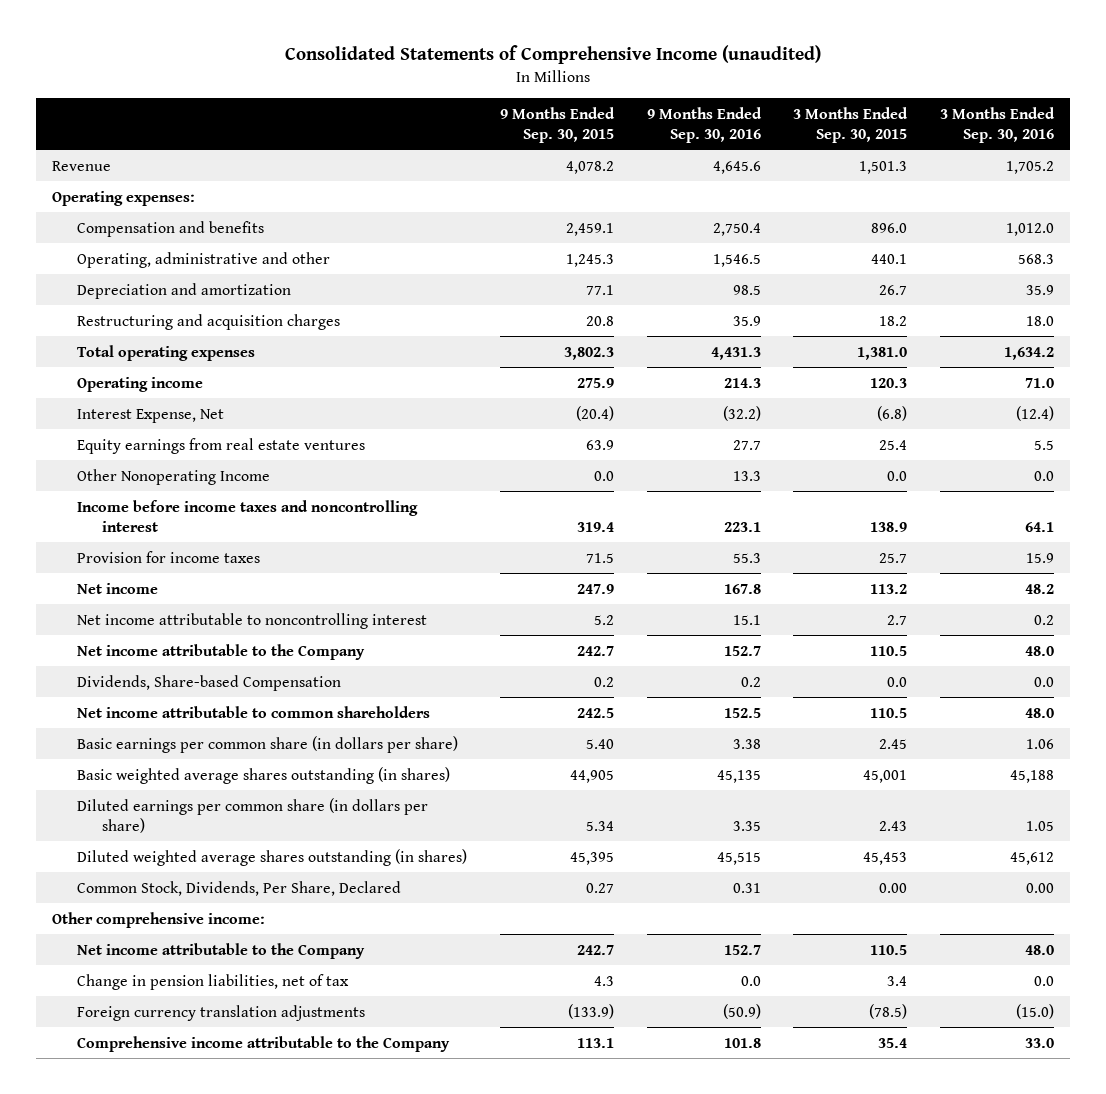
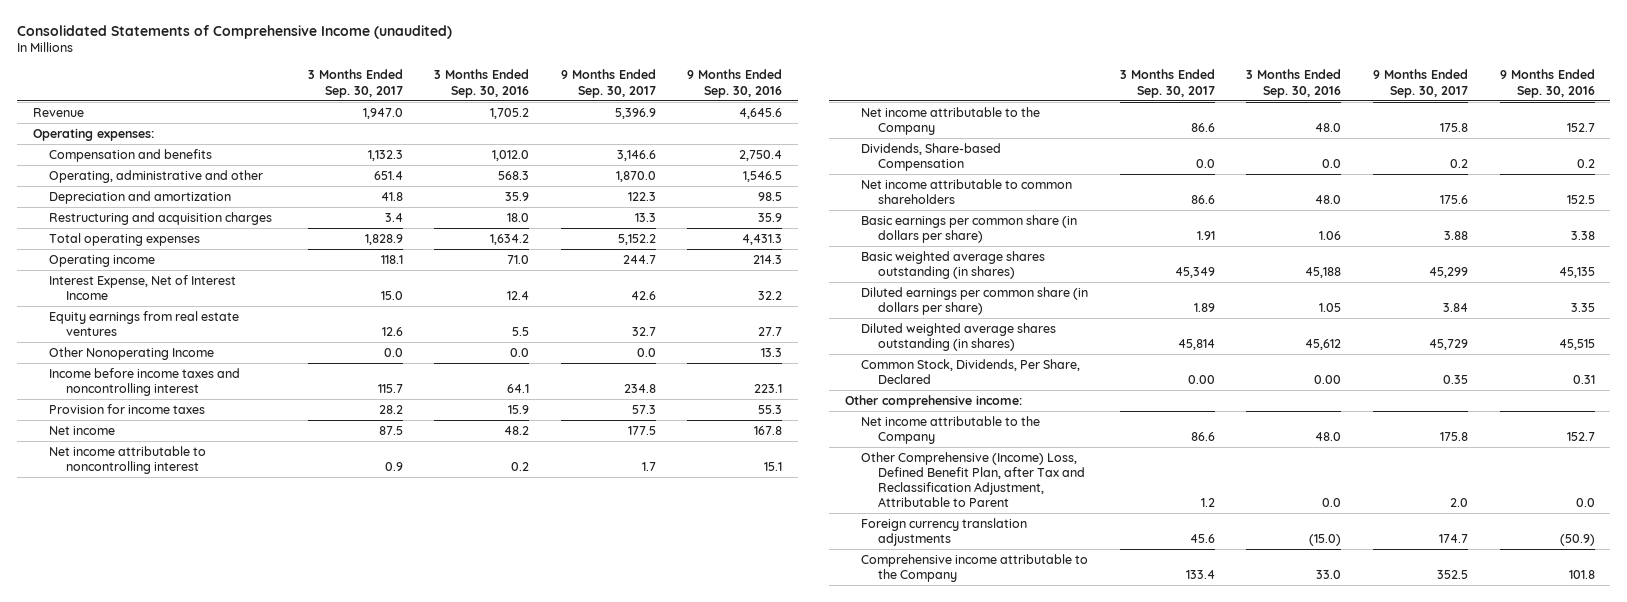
- | 9 Months Ended Sep. 30, 2015 | 9 Months Ended Sep. 30, 2016 | 3 Months Ended Sep. 30, 2015 | 3 Months Ended Sep. 30, 2016
+ | 3 Months Ended Sep. 30, 2017 | 3 Months Ended Sep. 30, 2016 | 9 Months Ended Sep. 30, 2017 | 9 Months Ended Sep. 30, 2016
- Interest Expense, Net | (20.4) | (32.2) | (6.8) | (12.4)
+ Interest Expense, Net of Interest Income | 15.0 | 12.4 | 42.6 | 32.2
- Change in pension liabilities, net of tax | 4.3 | 0.0 | 3.4 | 0.0
+ Other Comprehensive (Income) Loss, Defined Benefit Plan, after Tax and Reclassification Adjustment, Attributable to Parent | 1.2 | 0.0 | 2.0 | 0.0

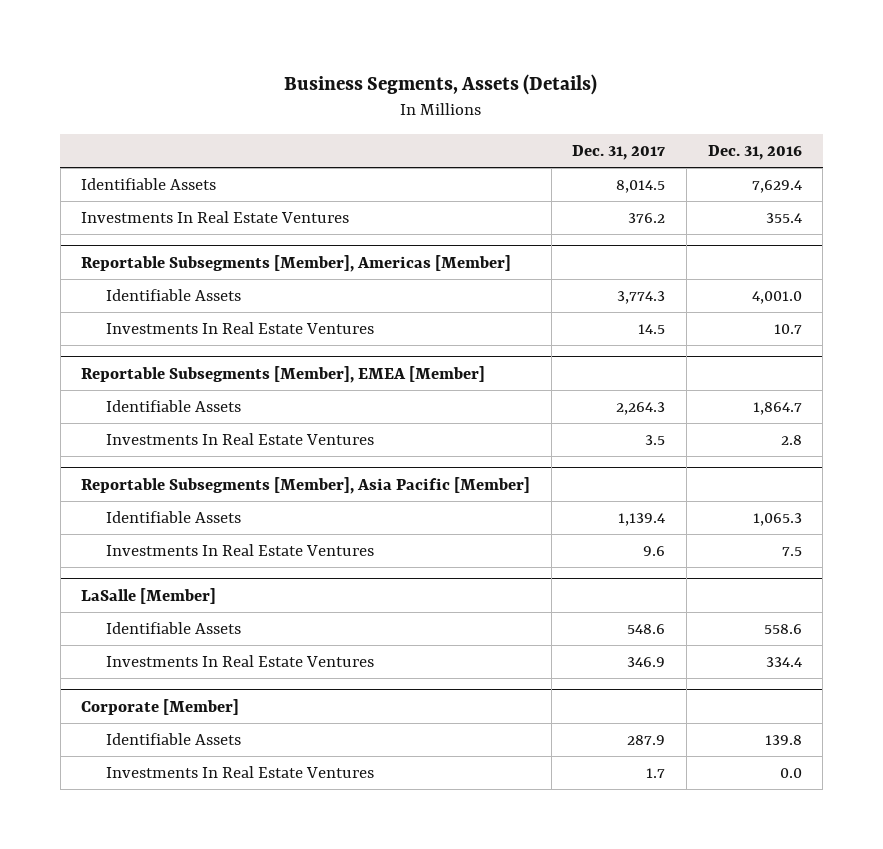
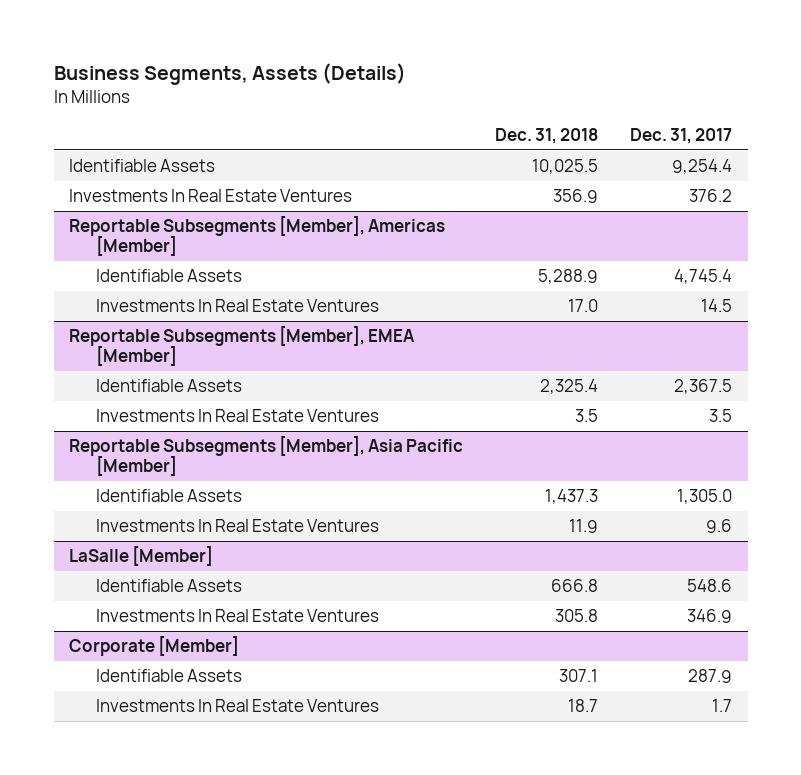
- | Dec. 31, 2017 | Dec. 31, 2016
+ | Dec. 31, 2018 | Dec. 31, 2017
- Identifiable Assets | 8,014.5 | 7,629.4
+ Identifiable Assets | 10,025.5 | 9,254.4
@ Reportable Subsegments [Member], Americas [Member]
- Identifiable Assets | 3,774.3 | 4,001.0
+ Identifiable Assets | 5,288.9 | 4,745.4
@ Reportable Subsegments [Member], EMEA [Member]
- Identifiable Assets | 2,264.3 | 1,864.7
+ Identifiable Assets | 2,325.4 | 2,367.5
@ Reportable Subsegments [Member], Asia Pacific [Member]
- Identifiable Assets | 1,139.4 | 1,065.3
+ Identifiable Assets | 1,437.3 | 1,305.0

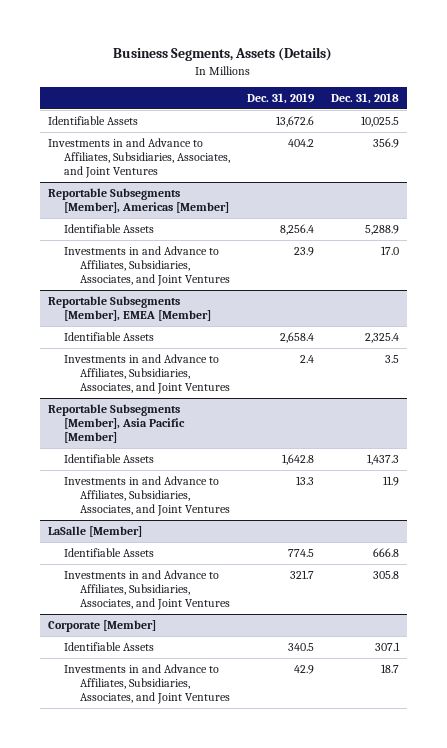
- | Dec. 31, 2018 | Dec. 31, 2017
+ | Dec. 31, 2019 | Dec. 31, 2018
- Investments In Real Estate Ventures | 356.9 | 376.2
+ Investments in and Advance to Affiliates, Subsidiaries, Associates, and Joint Ventures | 404.2 | 356.9
@ Reportable Subsegments [Member], Americas [Member]
- Investments In Real Estate Ventures | 17.0 | 14.5
+ Investments in and Advance to Affiliates, Subsidiaries, Associates, and Joint Ventures | 23.9 | 17.0
@ Reportable Subsegments [Member], EMEA [Member]
- Investments In Real Estate Ventures | 3.5 | 3.5
+ Investments in and Advance to Affiliates, Subsidiaries, Associates, and Joint Ventures | 2.4 | 3.5
@ Reportable Subsegments [Member], Asia Pacific [Member]
- Investments In Real Estate Ventures | 11.9 | 9.6
+ Investments in and Advance to Affiliates, Subsidiaries, Associates, and Joint Ventures | 13.3 | 11.9
@ LaSalle [Member]
- Investments In Real Estate Ventures | 305.8 | 346.9
+ Investments in and Advance to Affiliates, Subsidiaries, Associates, and Joint Ventures | 321.7 | 305.8
@ Corporate [Member]
- Investments In Real Estate Ventures | 18.7 | 1.7
+ Investments in and Advance to Affiliates, Subsidiaries, Associates, and Joint Ventures | 42.9 | 18.7

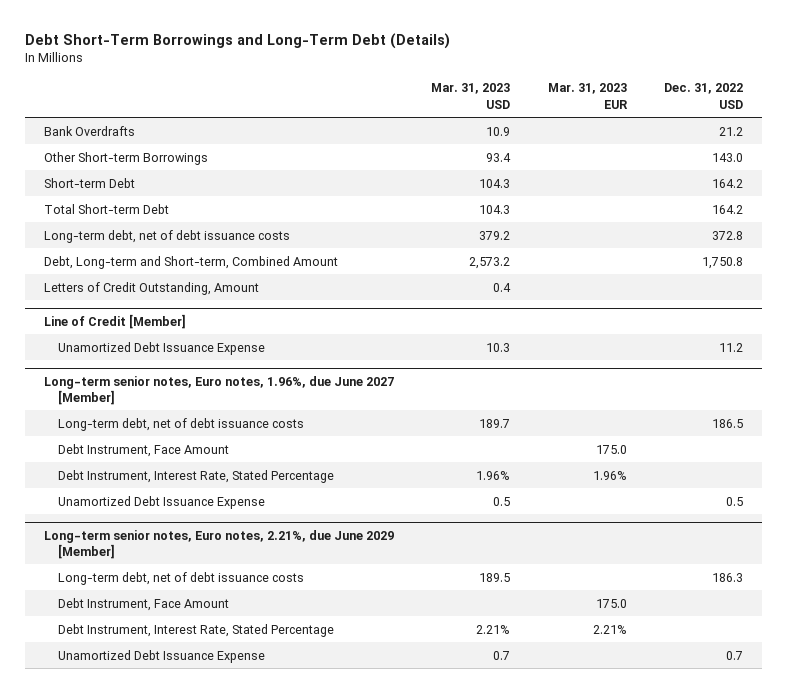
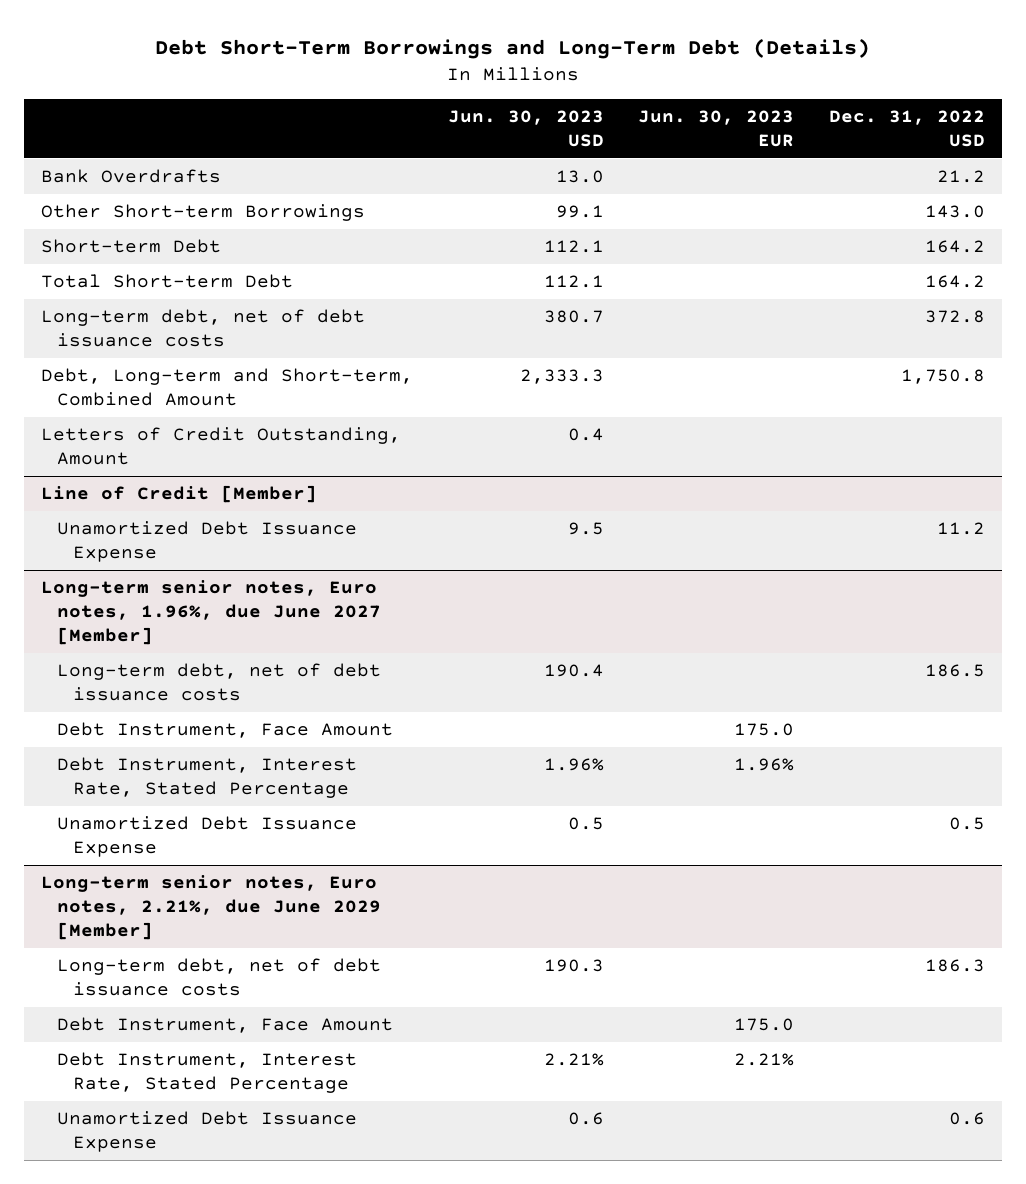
- | Mar. 31, 2023 USD | Mar. 31, 2023 EUR | Dec. 31, 2022 USD
+ | Jun. 30, 2023 USD | Jun. 30, 2023 EUR | Dec. 31, 2022 USD
@ Long-term senior notes, Euro notes, 2.21%, due June 2029 [Member]
- Unamortized Debt Issuance Expense | 0.7 | | 0.7
+ Unamortized Debt Issuance Expense | 0.6 | | 0.6

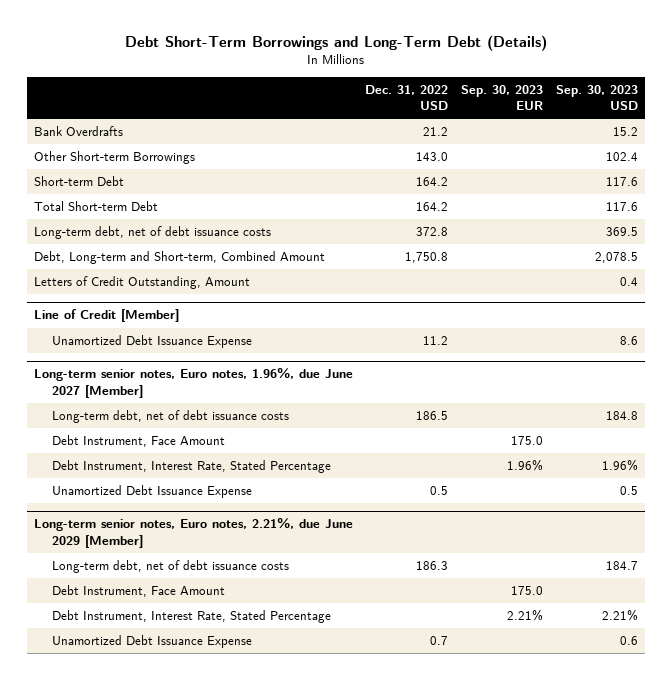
- | Jun. 30, 2023 USD | Jun. 30, 2023 EUR | Dec. 31, 2022 USD
+ | Dec. 31, 2022 USD | Sep. 30, 2023 EUR | Sep. 30, 2023 USD
@ Long-term senior notes, Euro notes, 2.21%, due June 2029 [Member]
- Unamortized Debt Issuance Expense | 0.6 | | 0.6
+ Unamortized Debt Issuance Expense | 0.7 | | 0.6

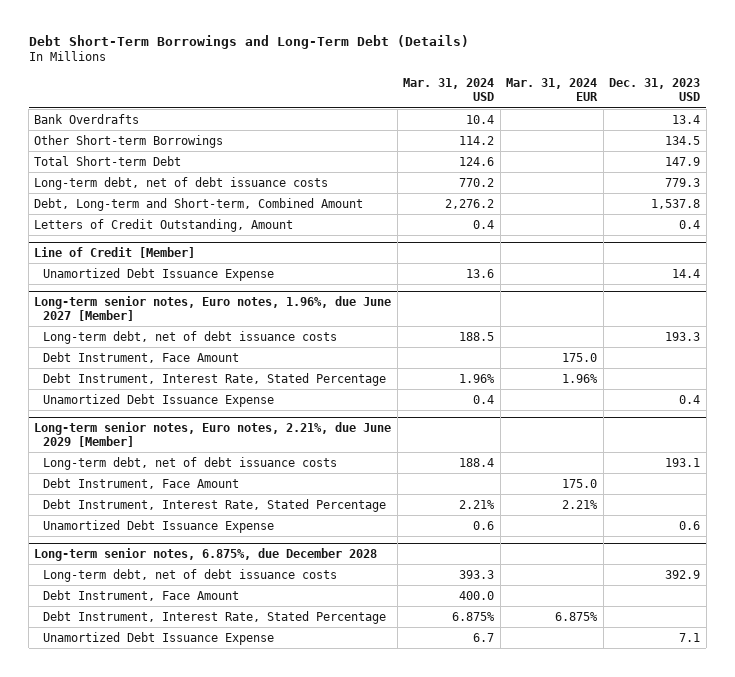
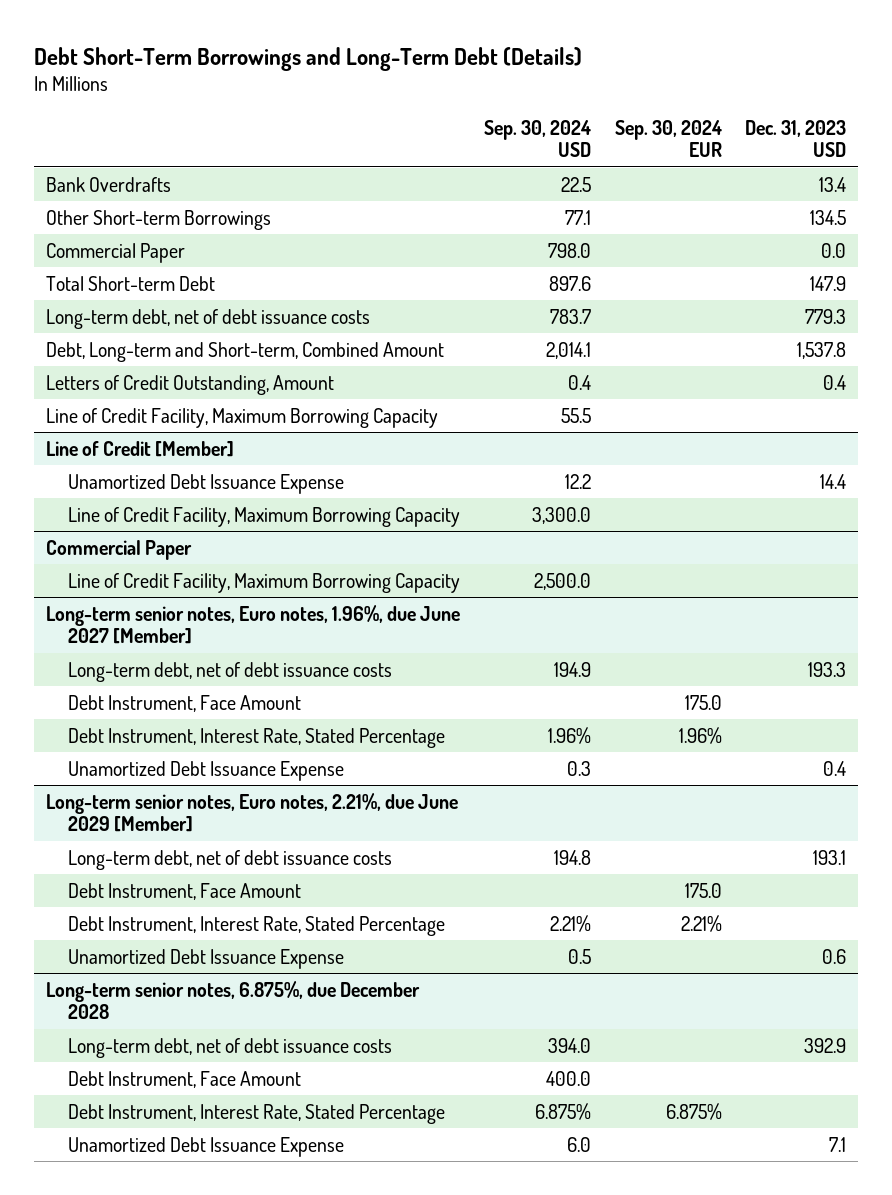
- | Mar. 31, 2024 USD | Mar. 31, 2024 EUR | Dec. 31, 2023 USD
+ | Sep. 30, 2024 USD | Sep. 30, 2024 EUR | Dec. 31, 2023 USD
+ Commercial Paper | 798.0 | | 0.0
+ Line of Credit Facility, Maximum Borrowing Capacity | 55.5 | |
@ Line of Credit [Member]
+ Line of Credit Facility, Maximum Borrowing Capacity | 3,300.0 | |
+ Commercial Paper
+ Line of Credit Facility, Maximum Borrowing Capacity | 2,500.0 | |

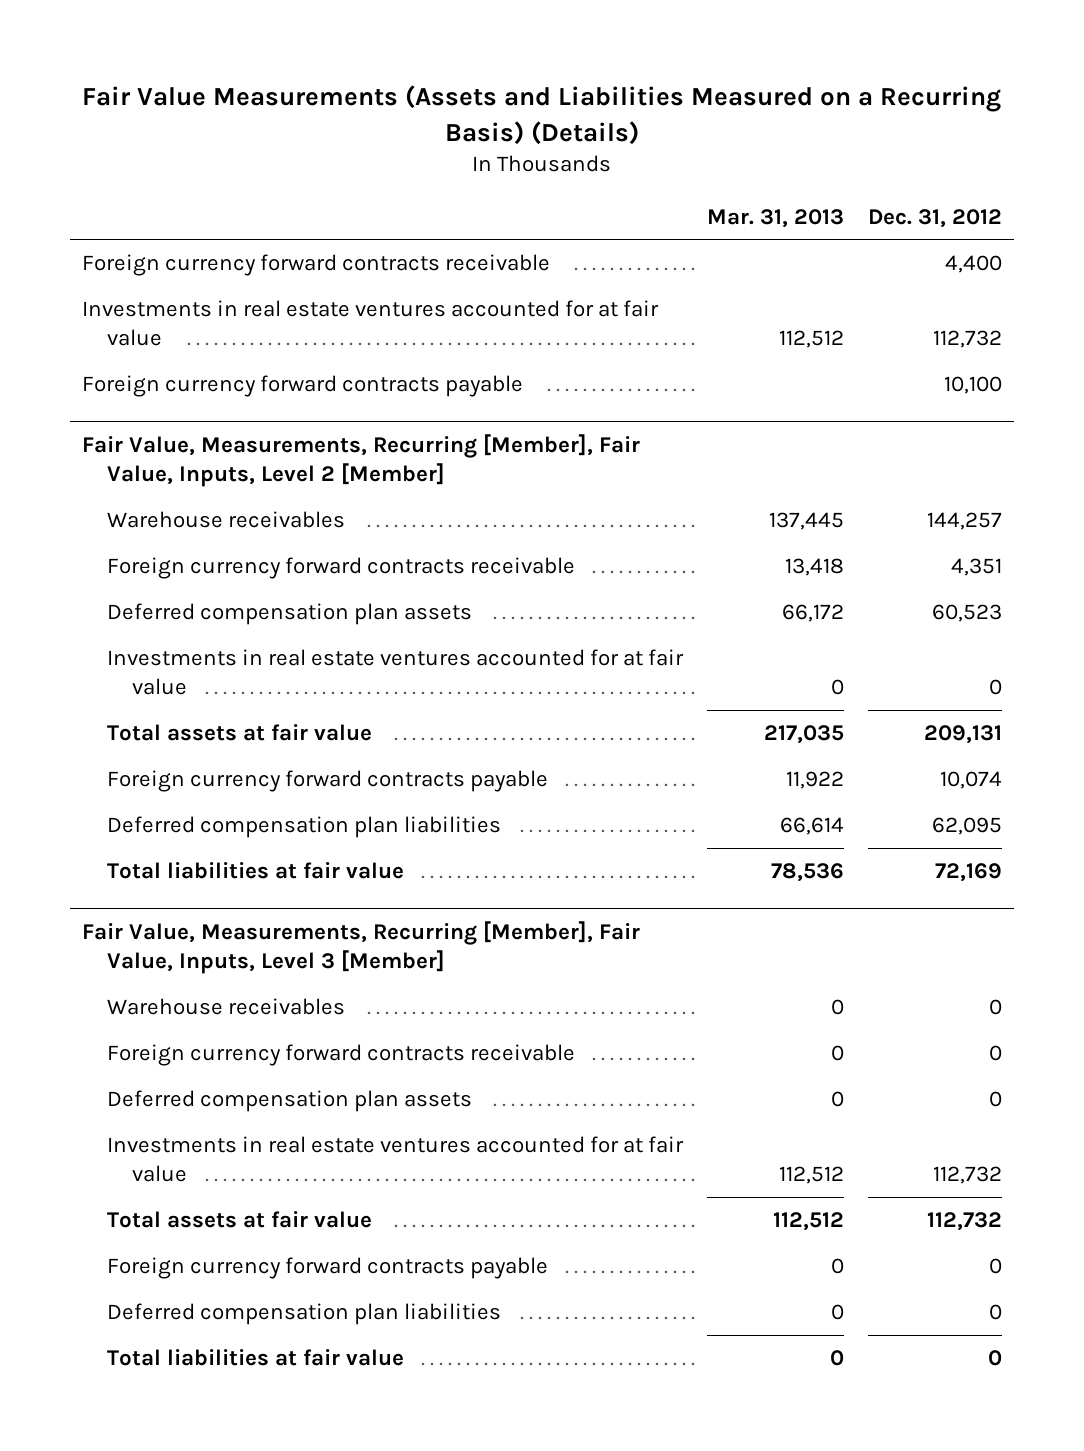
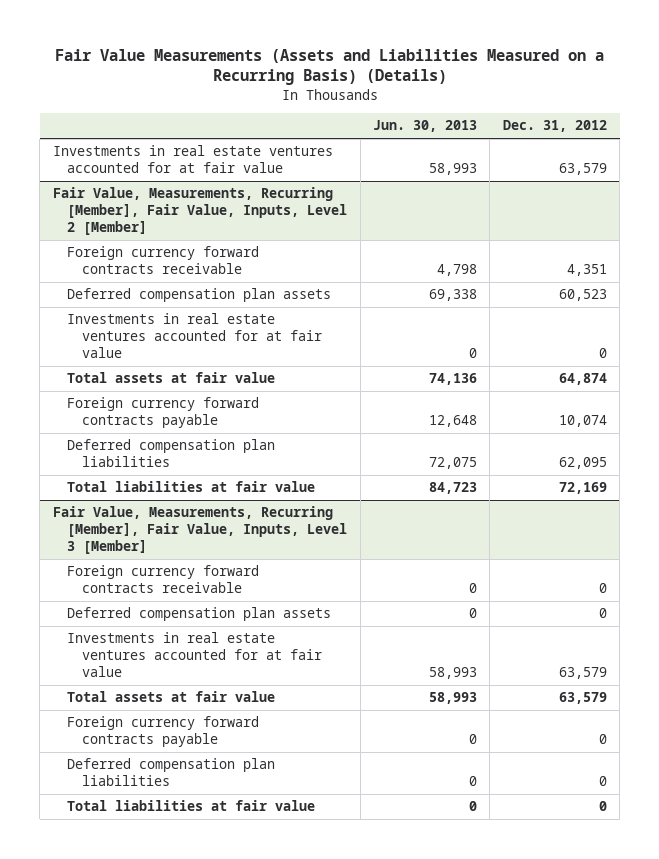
- | Mar. 31, 2013 | Dec. 31, 2012
+ | Jun. 30, 2013 | Dec. 31, 2012
- Foreign currency forward contracts receivable | | 4,400
- Investments in real estate ventures accounted for at fair value | 112,512 | 112,732
- Foreign currency forward contracts payable | | 10,100
+ Investments in real estate ventures accounted for at fair value | 58,993 | 63,579
@ Fair Value, Measurements, Recurring [Member], Fair Value, Inputs, Level 2 [Member]
- Warehouse receivables | 137,445 | 144,257
- Total assets at fair value | 217,035 | 209,131
+ Total assets at fair value | 74,136 | 64,874
@ Fair Value, Measurements, Recurring [Member], Fair Value, Inputs, Level 3 [Member]
- Warehouse receivables | 0 | 0
- Investments in real estate ventures accounted for at fair value | 112,512 | 112,732
- Total assets at fair value | 112,512 | 112,732
+ Investments in real estate ventures accounted for at fair value | 58,993 | 63,579
+ Total assets at fair value | 58,993 | 63,579

